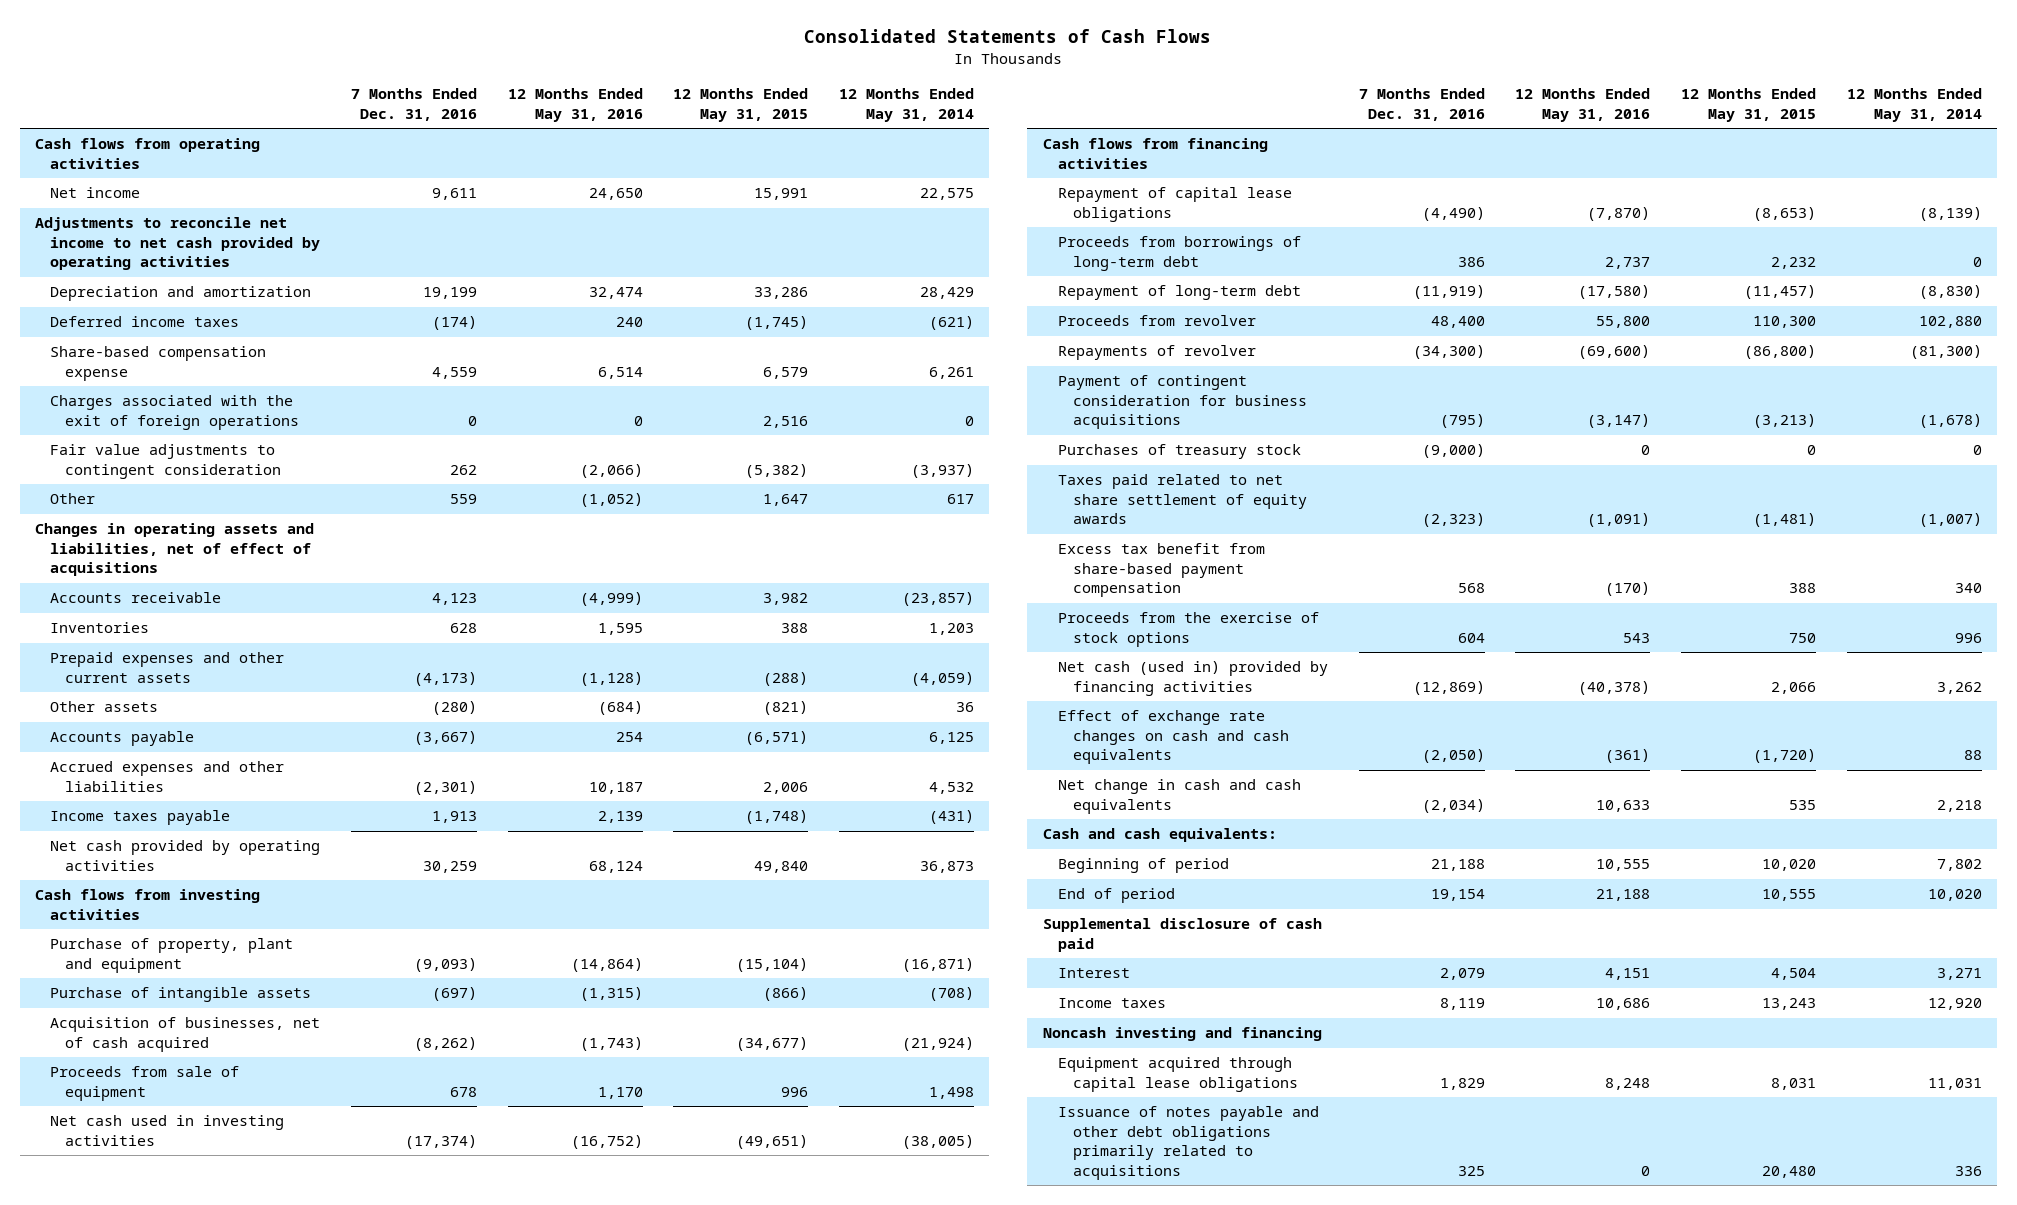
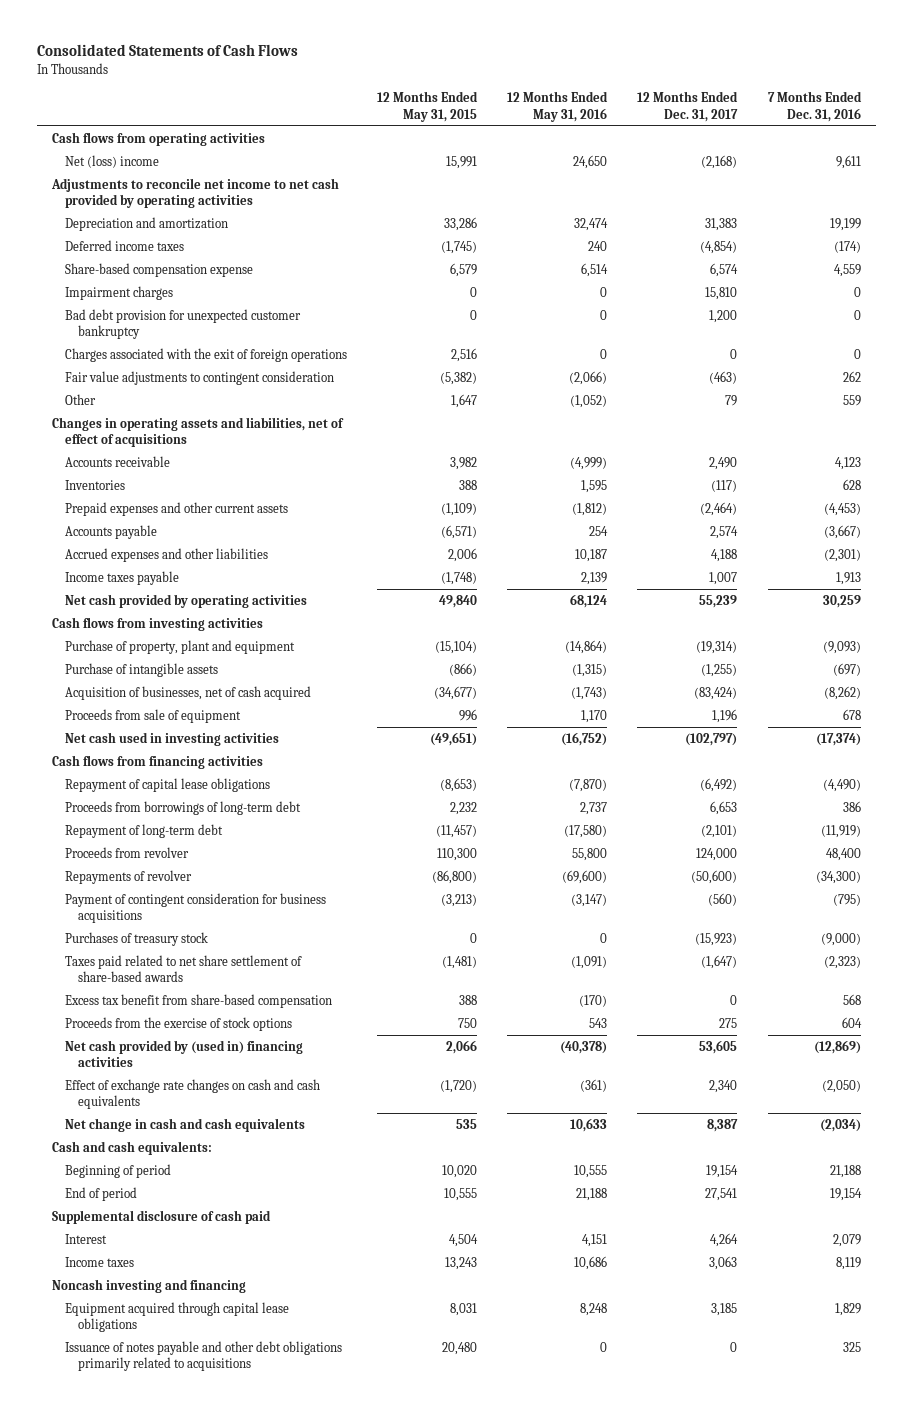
- | 7 Months Ended Dec. 31, 2016 | 12 Months Ended May 31, 2016 | 12 Months Ended May 31, 2015 | 12 Months Ended May 31, 2014
+ | 12 Months Ended May 31, 2015 | 12 Months Ended May 31, 2016 | 12 Months Ended Dec. 31, 2017 | 7 Months Ended Dec. 31, 2016
- Net income | 9,611 | 24,650 | 15,991 | 22,575
+ Net (loss) income | 15,991 | 24,650 | (2,168) | 9,611
+ Impairment charges | 0 | 0 | 15,810 | 0
+ Bad debt provision for unexpected customer bankruptcy | 0 | 0 | 1,200 | 0
- Prepaid expenses and other current assets | (4,173) | (1,128) | (288) | (4,059)
- Other assets | (280) | (684) | (821) | 36
+ Prepaid expenses and other current assets | (1,109) | (1,812) | (2,464) | (4,453)
- Taxes paid related to net share settlement of equity awards | (2,323) | (1,091) | (1,481) | (1,007)
- Excess tax benefit from share-based payment compensation | 568 | (170) | 388 | 340
+ Taxes paid related to net share settlement of share-based awards | (1,481) | (1,091) | (1,647) | (2,323)
+ Excess tax benefit from share-based compensation | 388 | (170) | 0 | 568
- Net cash (used in) provided by financing activities | (12,869) | (40,378) | 2,066 | 3,262
+ Net cash provided by (used in) financing activities | 2,066 | (40,378) | 53,605 | (12,869)

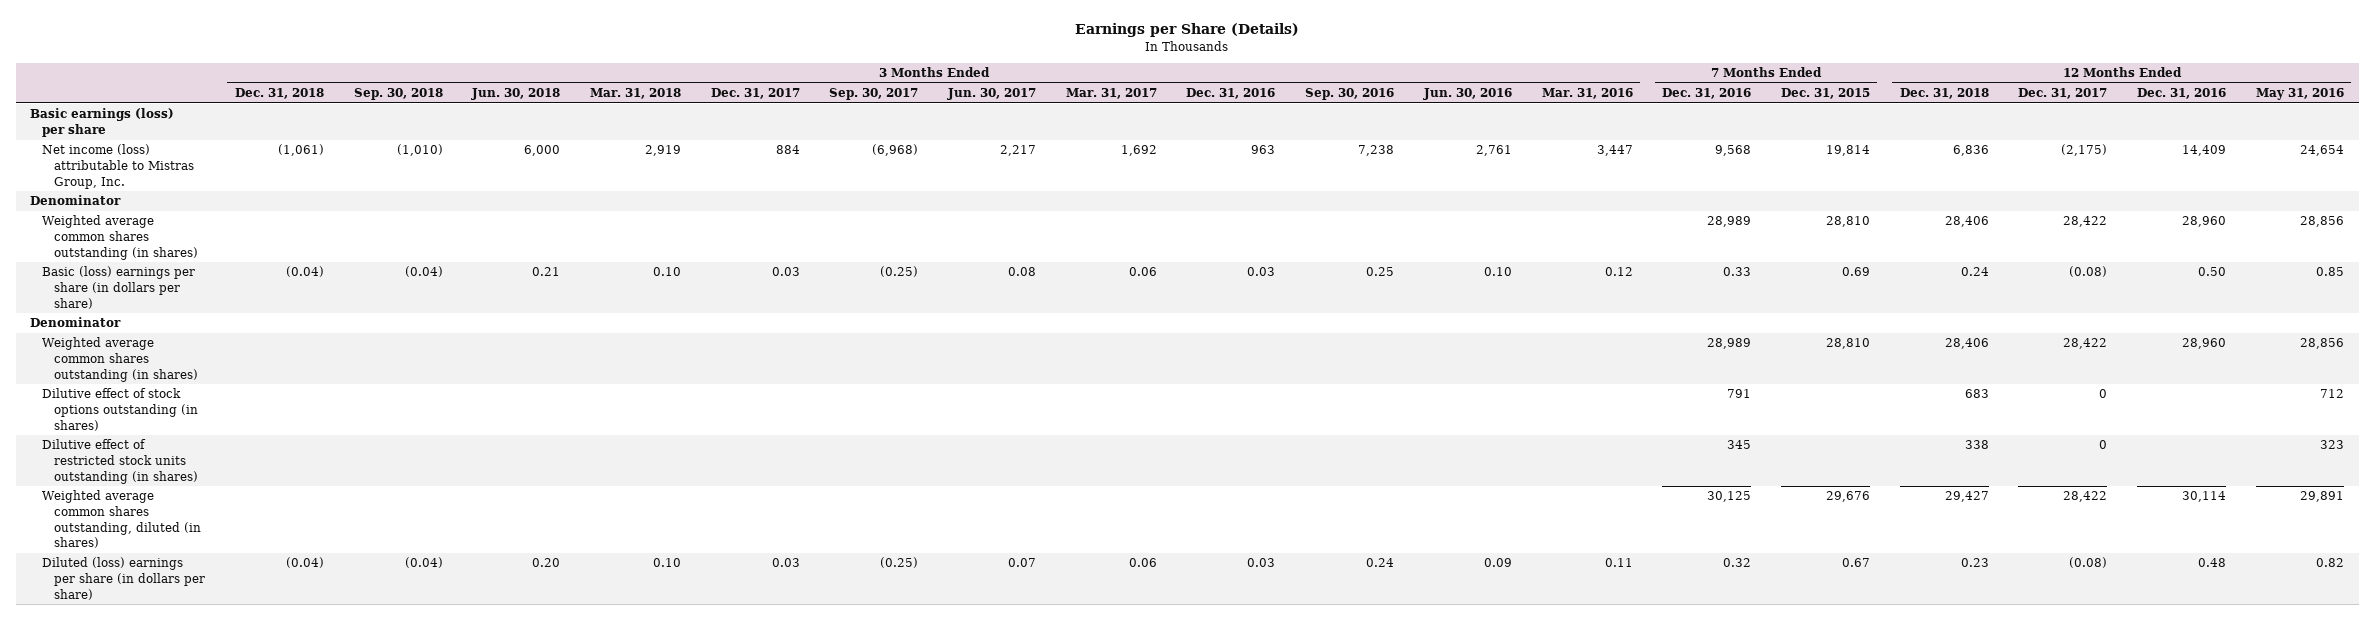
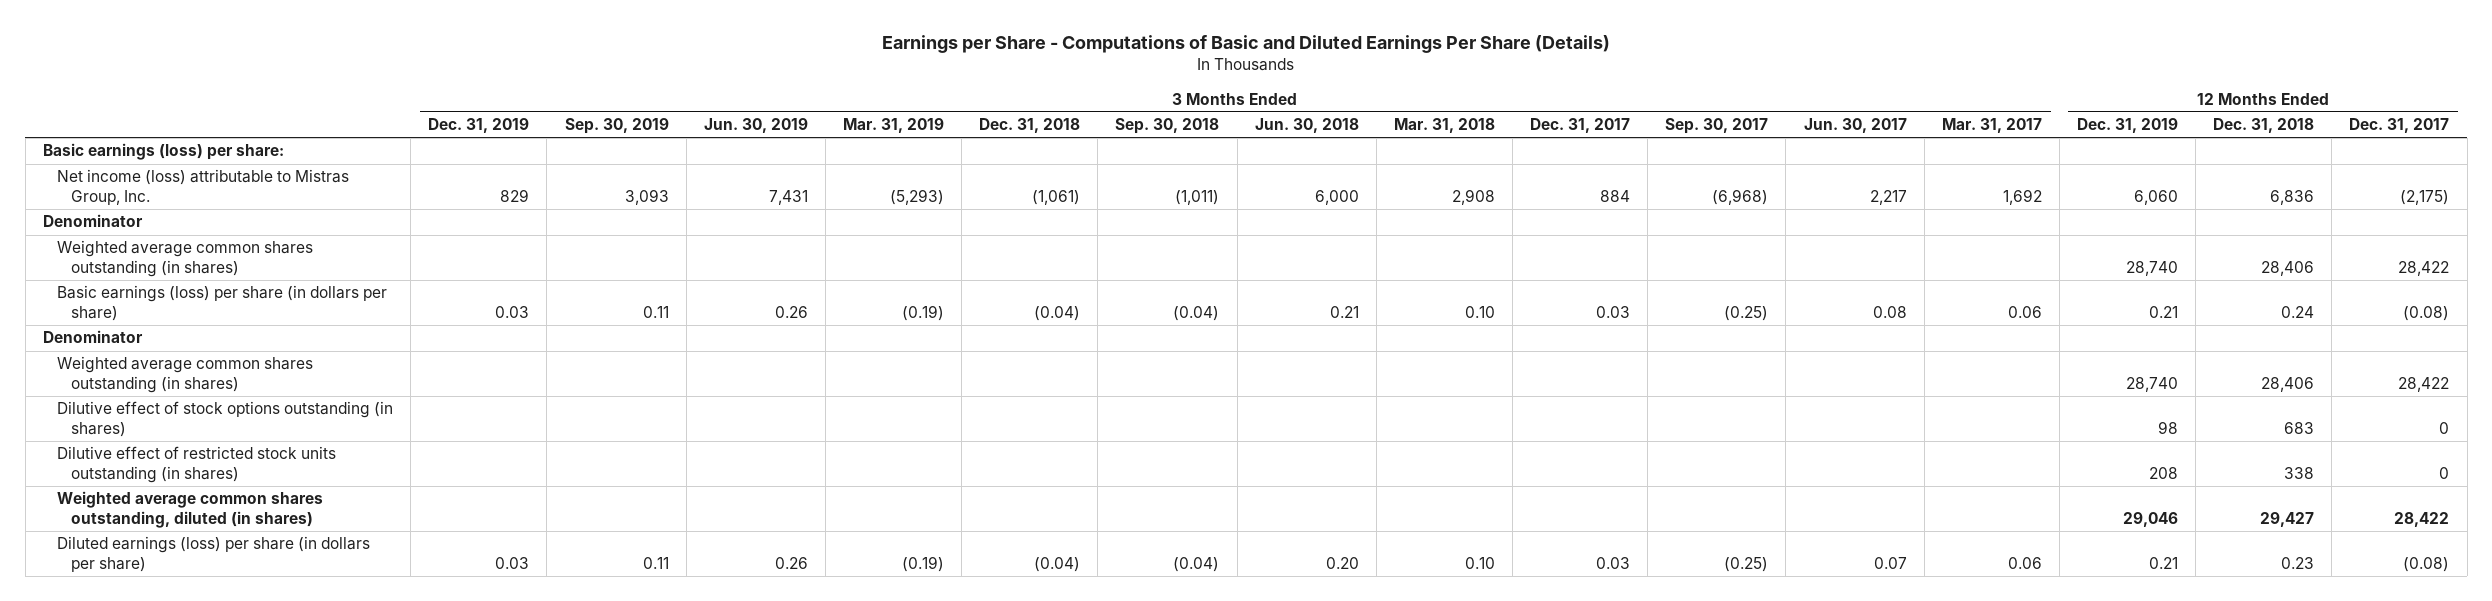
- Earnings per Share (Details)
+ Earnings per Share - Computations of Basic and Diluted Earnings Per Share (Details)
- | 3 Months Ended Dec. 31, 2018 | 3 Months Ended Sep. 30, 2018 | 3 Months Ended Jun. 30, 2018 | 3 Months Ended Mar. 31, 2018 | 3 Months Ended Dec. 31, 2017 | 3 Months Ended Sep. 30, 2017 | 3 Months Ended Jun. 30, 2017 | 3 Months Ended Mar. 31, 2017 | 3 Months Ended Dec. 31, 2016 | 3 Months Ended Sep. 30, 2016 | 3 Months Ended Jun. 30, 2016 | 3 Months Ended Mar. 31, 2016 | 7 Months Ended Dec. 31, 2016 | 7 Months Ended Dec. 31, 2015 | 12 Months Ended Dec. 31, 2018 | 12 Months Ended Dec. 31, 2017 | 12 Months Ended Dec. 31, 2016 | 12 Months Ended May 31, 2016
+ | 3 Months Ended Dec. 31, 2019 | 3 Months Ended Sep. 30, 2019 | 3 Months Ended Jun. 30, 2019 | 3 Months Ended Mar. 31, 2019 | 3 Months Ended Dec. 31, 2018 | 3 Months Ended Sep. 30, 2018 | 3 Months Ended Jun. 30, 2018 | 3 Months Ended Mar. 31, 2018 | 3 Months Ended Dec. 31, 2017 | 3 Months Ended Sep. 30, 2017 | 3 Months Ended Jun. 30, 2017 | 3 Months Ended Mar. 31, 2017 | 12 Months Ended Dec. 31, 2019 | 12 Months Ended Dec. 31, 2018 | 12 Months Ended Dec. 31, 2017
- Basic earnings (loss) per share
- Net income (loss) attributable to Mistras Group, Inc. | (1,061) | (1,010) | 6,000 | 2,919 | 884 | (6,968) | 2,217 | 1,692 | 963 | 7,238 | 2,761 | 3,447 | 9,568 | 19,814 | 6,836 | (2,175) | 14,409 | 24,654
+ Basic earnings (loss) per share:
+ Net income (loss) attributable to Mistras Group, Inc. | 829 | 3,093 | 7,431 | (5,293) | (1,061) | (1,011) | 6,000 | 2,908 | 884 | (6,968) | 2,217 | 1,692 | 6,060 | 6,836 | (2,175)
- Basic (loss) earnings per share (in dollars per share) | (0.04) | (0.04) | 0.21 | 0.10 | 0.03 | (0.25) | 0.08 | 0.06 | 0.03 | 0.25 | 0.10 | 0.12 | 0.33 | 0.69 | 0.24 | (0.08) | 0.50 | 0.85
+ Basic earnings (loss) per share (in dollars per share) | 0.03 | 0.11 | 0.26 | (0.19) | (0.04) | (0.04) | 0.21 | 0.10 | 0.03 | (0.25) | 0.08 | 0.06 | 0.21 | 0.24 | (0.08)
- Diluted (loss) earnings per share (in dollars per share) | (0.04) | (0.04) | 0.20 | 0.10 | 0.03 | (0.25) | 0.07 | 0.06 | 0.03 | 0.24 | 0.09 | 0.11 | 0.32 | 0.67 | 0.23 | (0.08) | 0.48 | 0.82
+ Diluted earnings (loss) per share (in dollars per share) | 0.03 | 0.11 | 0.26 | (0.19) | (0.04) | (0.04) | 0.20 | 0.10 | 0.03 | (0.25) | 0.07 | 0.06 | 0.21 | 0.23 | (0.08)

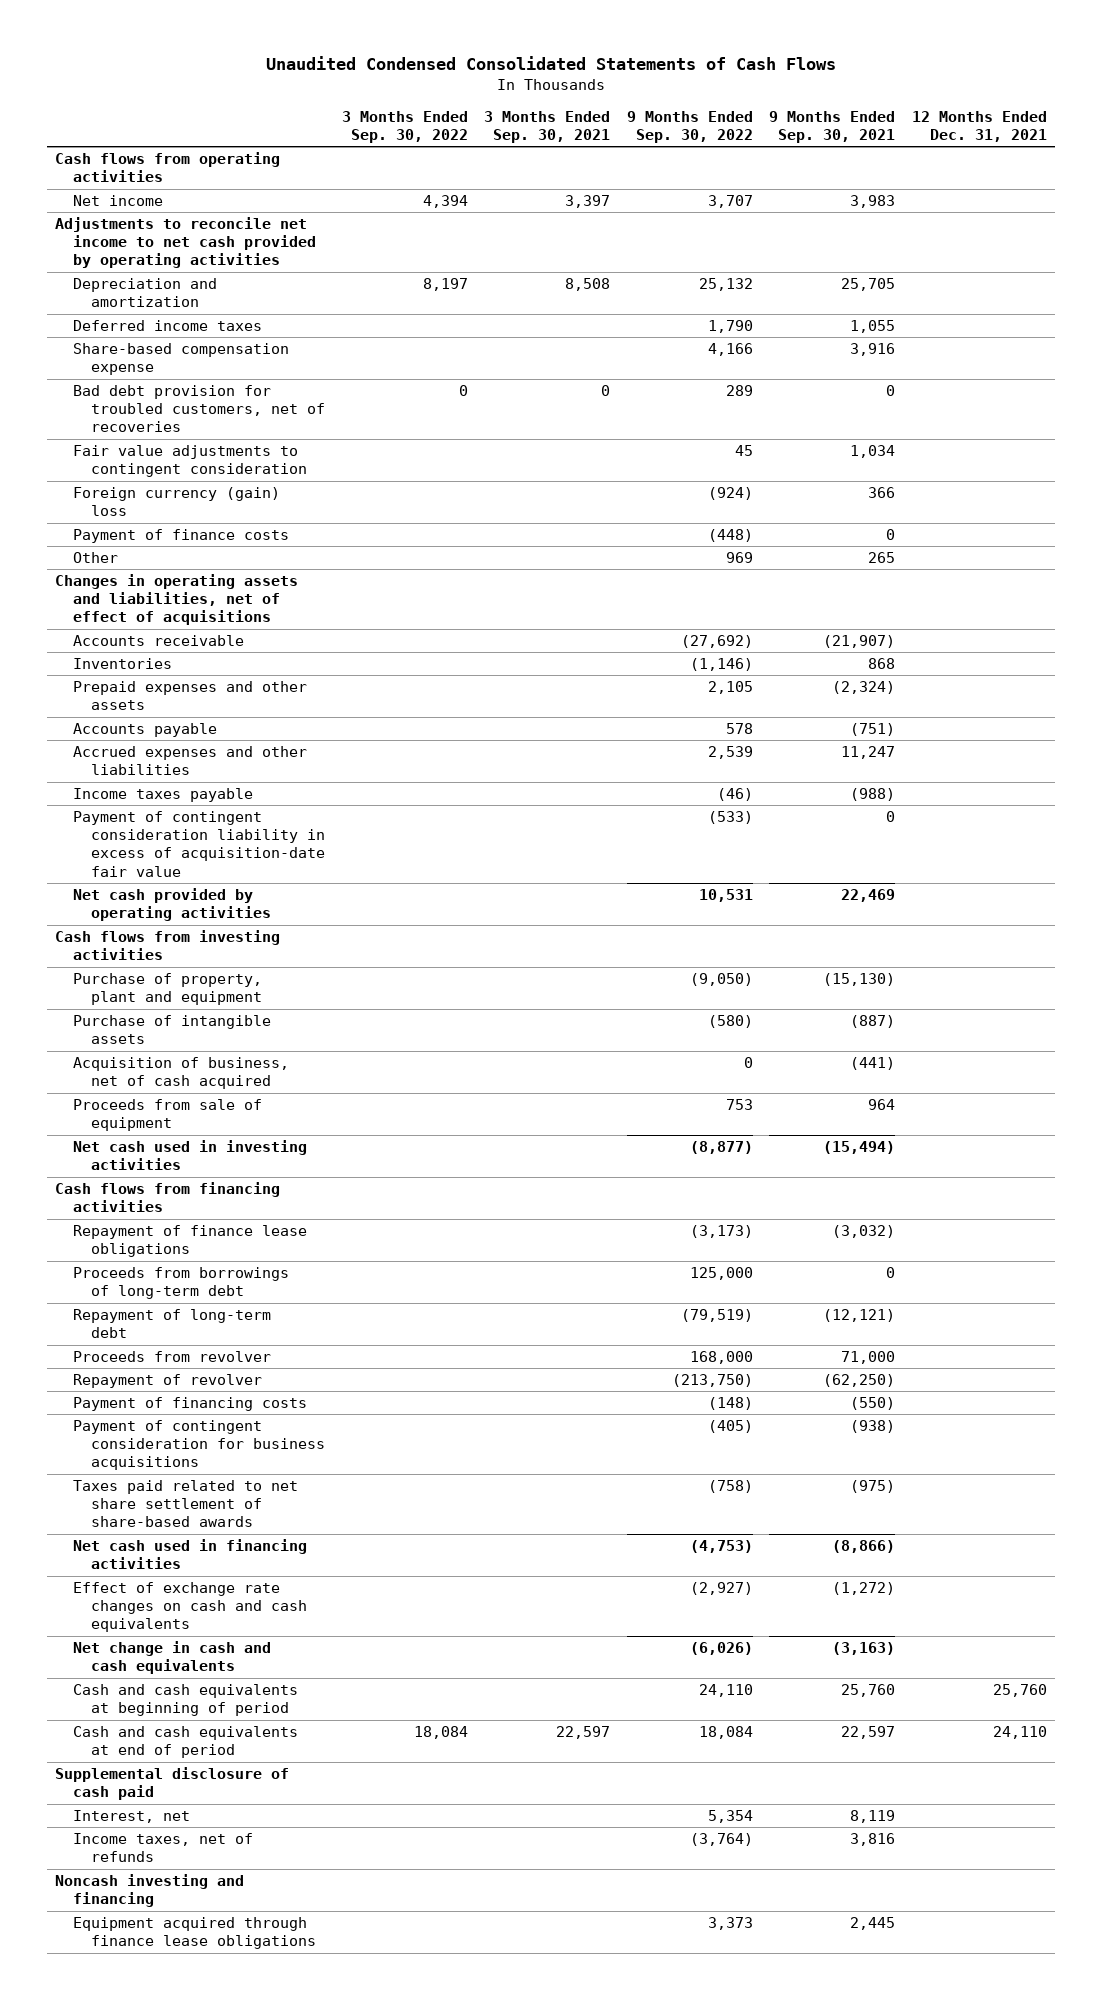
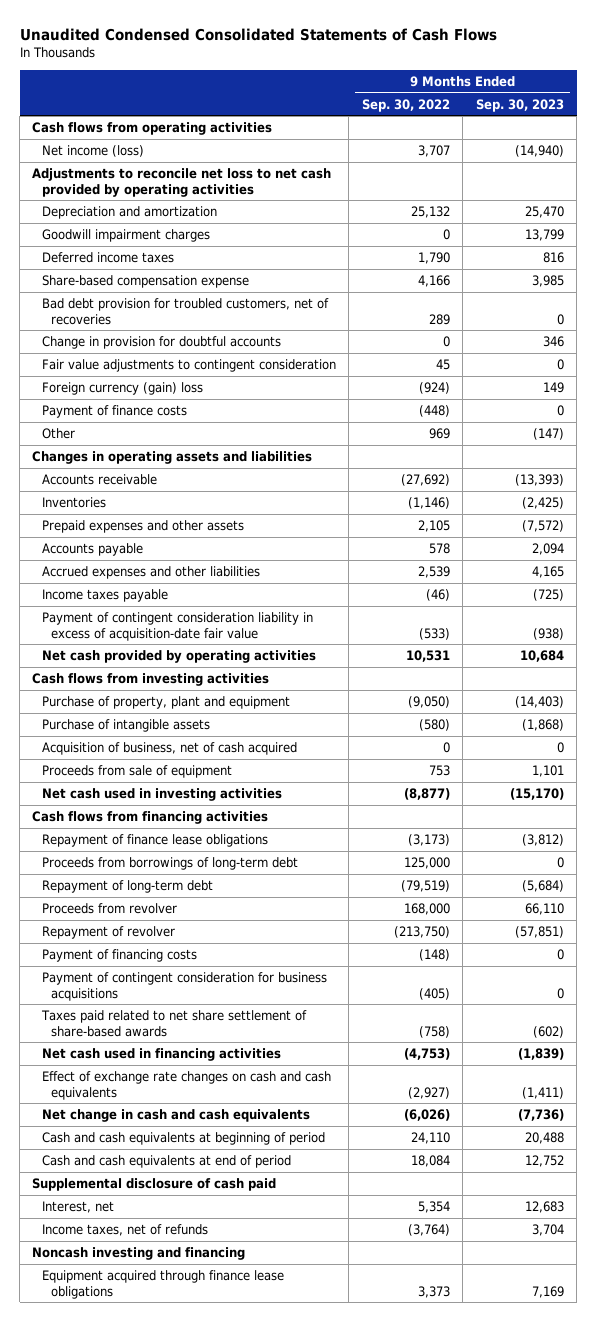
- | 3 Months Ended Sep. 30, 2022 | 3 Months Ended Sep. 30, 2021 | 9 Months Ended Sep. 30, 2022 | 9 Months Ended Sep. 30, 2021 | 12 Months Ended Dec. 31, 2021
+ | 9 Months Ended Sep. 30, 2022 | 9 Months Ended Sep. 30, 2023
- Net income | 4,394 | 3,397 | 3,707 | 3,983 |
- Adjustments to reconcile net income to net cash provided by operating activities
+ Net income (loss) | 3,707 | (14,940)
+ Adjustments to reconcile net loss to net cash provided by operating activities
+ Goodwill impairment charges | 0 | 13,799
+ Change in provision for doubtful accounts | 0 | 346
- Changes in operating assets and liabilities, net of effect of acquisitions
+ Changes in operating assets and liabilities

